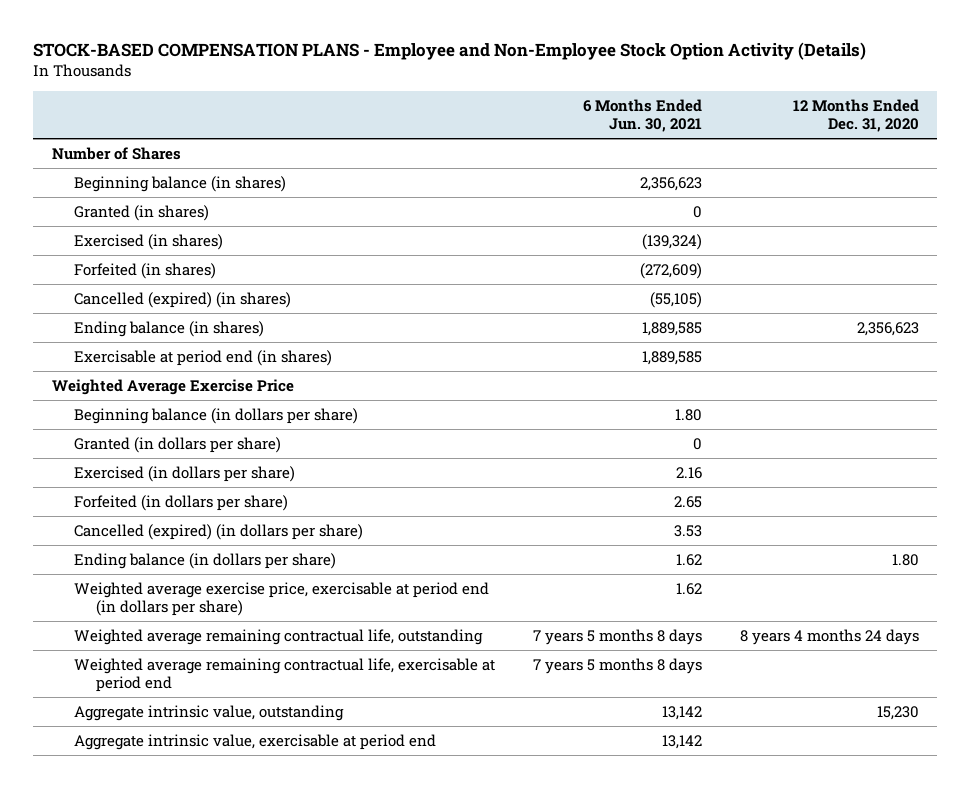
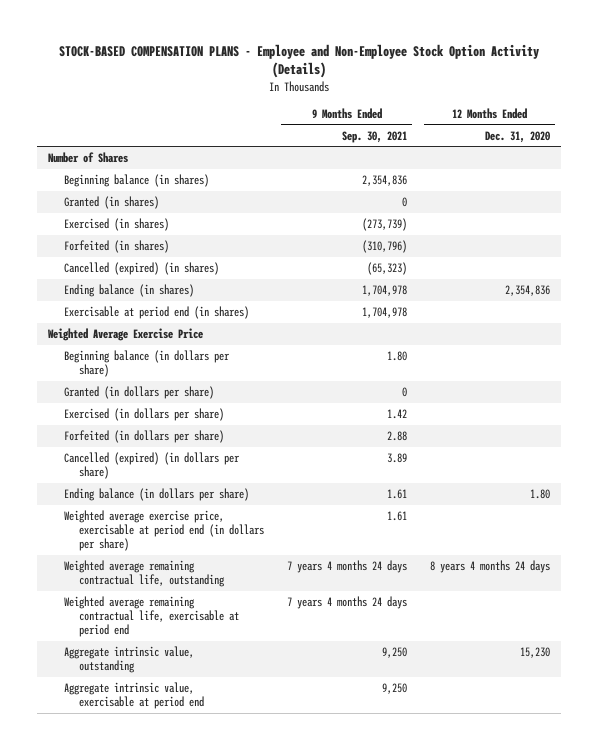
- | 6 Months Ended Jun. 30, 2021 | 12 Months Ended Dec. 31, 2020
+ | 9 Months Ended Sep. 30, 2021 | 12 Months Ended Dec. 31, 2020
- Ending balance (in shares) | 1,889,585 | 2,356,623
+ Ending balance (in shares) | 1,704,978 | 2,354,836

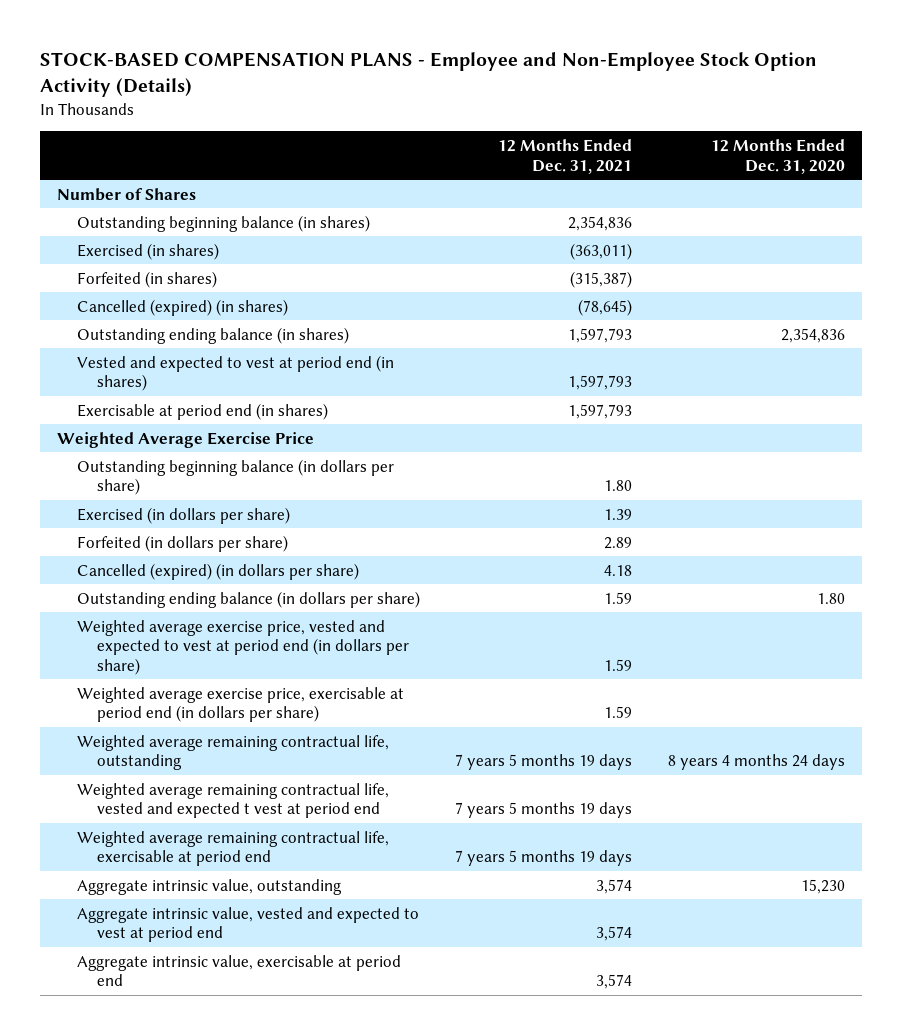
- | 9 Months Ended Sep. 30, 2021 | 12 Months Ended Dec. 31, 2020
+ | 12 Months Ended Dec. 31, 2021 | 12 Months Ended Dec. 31, 2020
- Beginning balance (in shares) | 2,354,836 |
- Granted (in shares) | 0 |
+ Outstanding beginning balance (in shares) | 2,354,836 |
- Ending balance (in shares) | 1,704,978 | 2,354,836
+ Outstanding ending balance (in shares) | 1,597,793 | 2,354,836
+ Vested and expected to vest at period end (in shares) | 1,597,793 |
- Beginning balance (in dollars per share) | 1.80 |
- Granted (in dollars per share) | 0 |
+ Outstanding beginning balance (in dollars per share) | 1.80 |
- Ending balance (in dollars per share) | 1.61 | 1.80
+ Outstanding ending balance (in dollars per share) | 1.59 | 1.80
+ Weighted average exercise price, vested and expected to vest at period end (in dollars per share) | 1.59 |
+ Weighted average remaining contractual life, vested and expected t vest at period end | 7 years 5 months 19 days |
+ Aggregate intrinsic value, vested and expected to vest at period end | 3,574 |

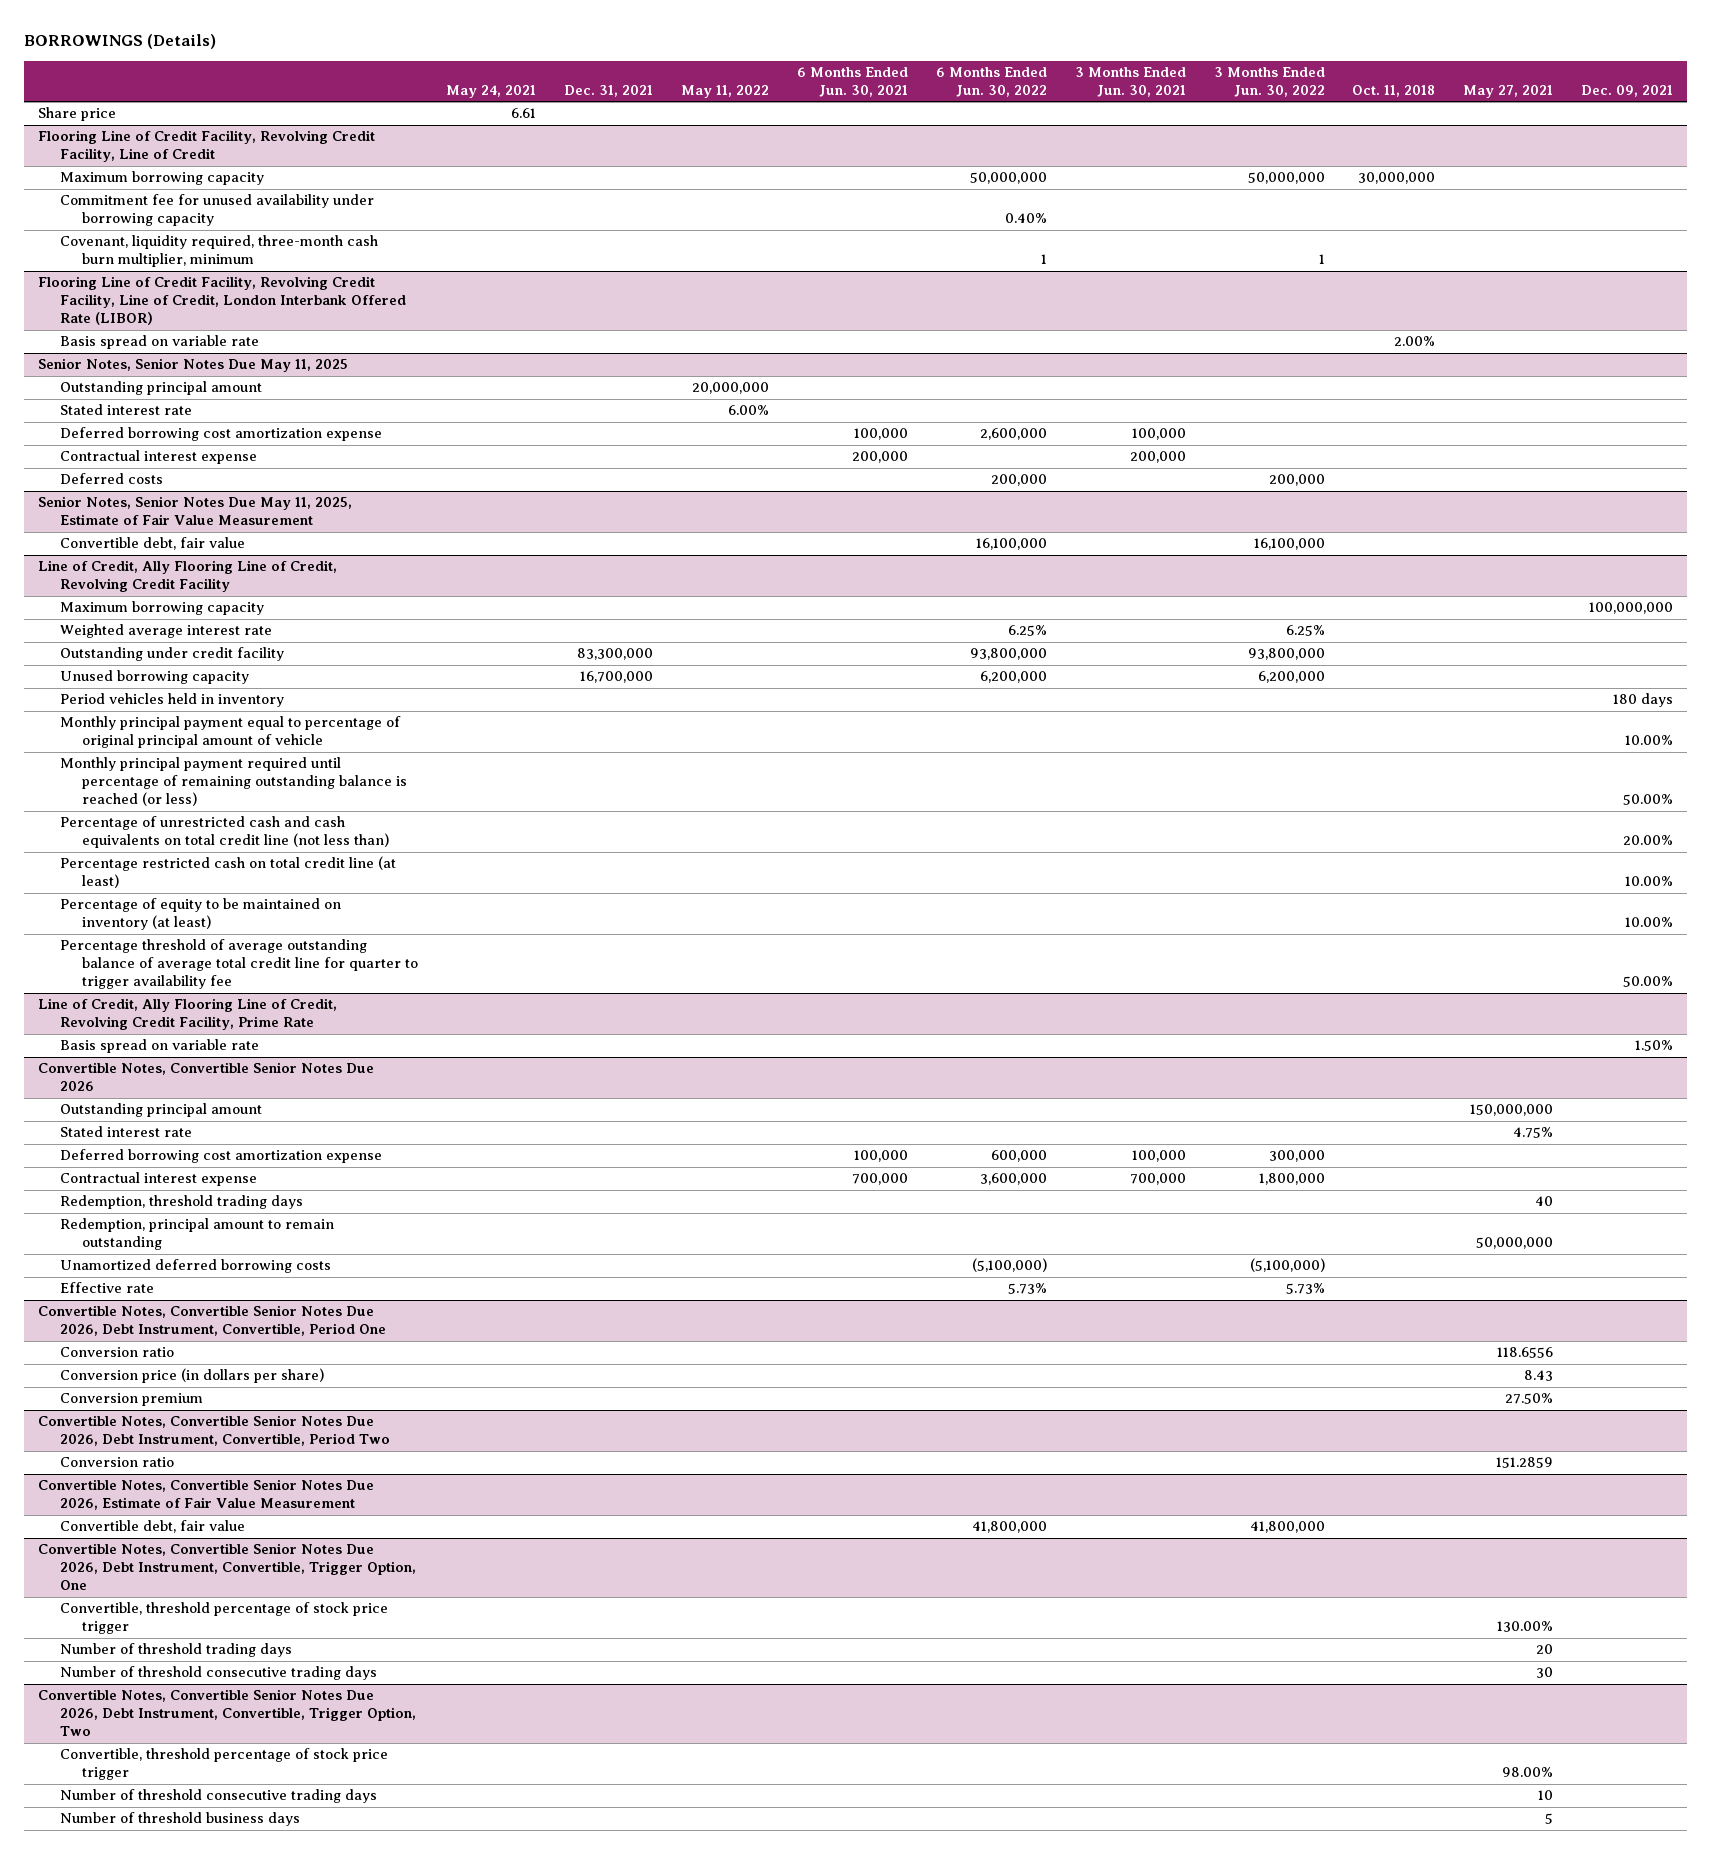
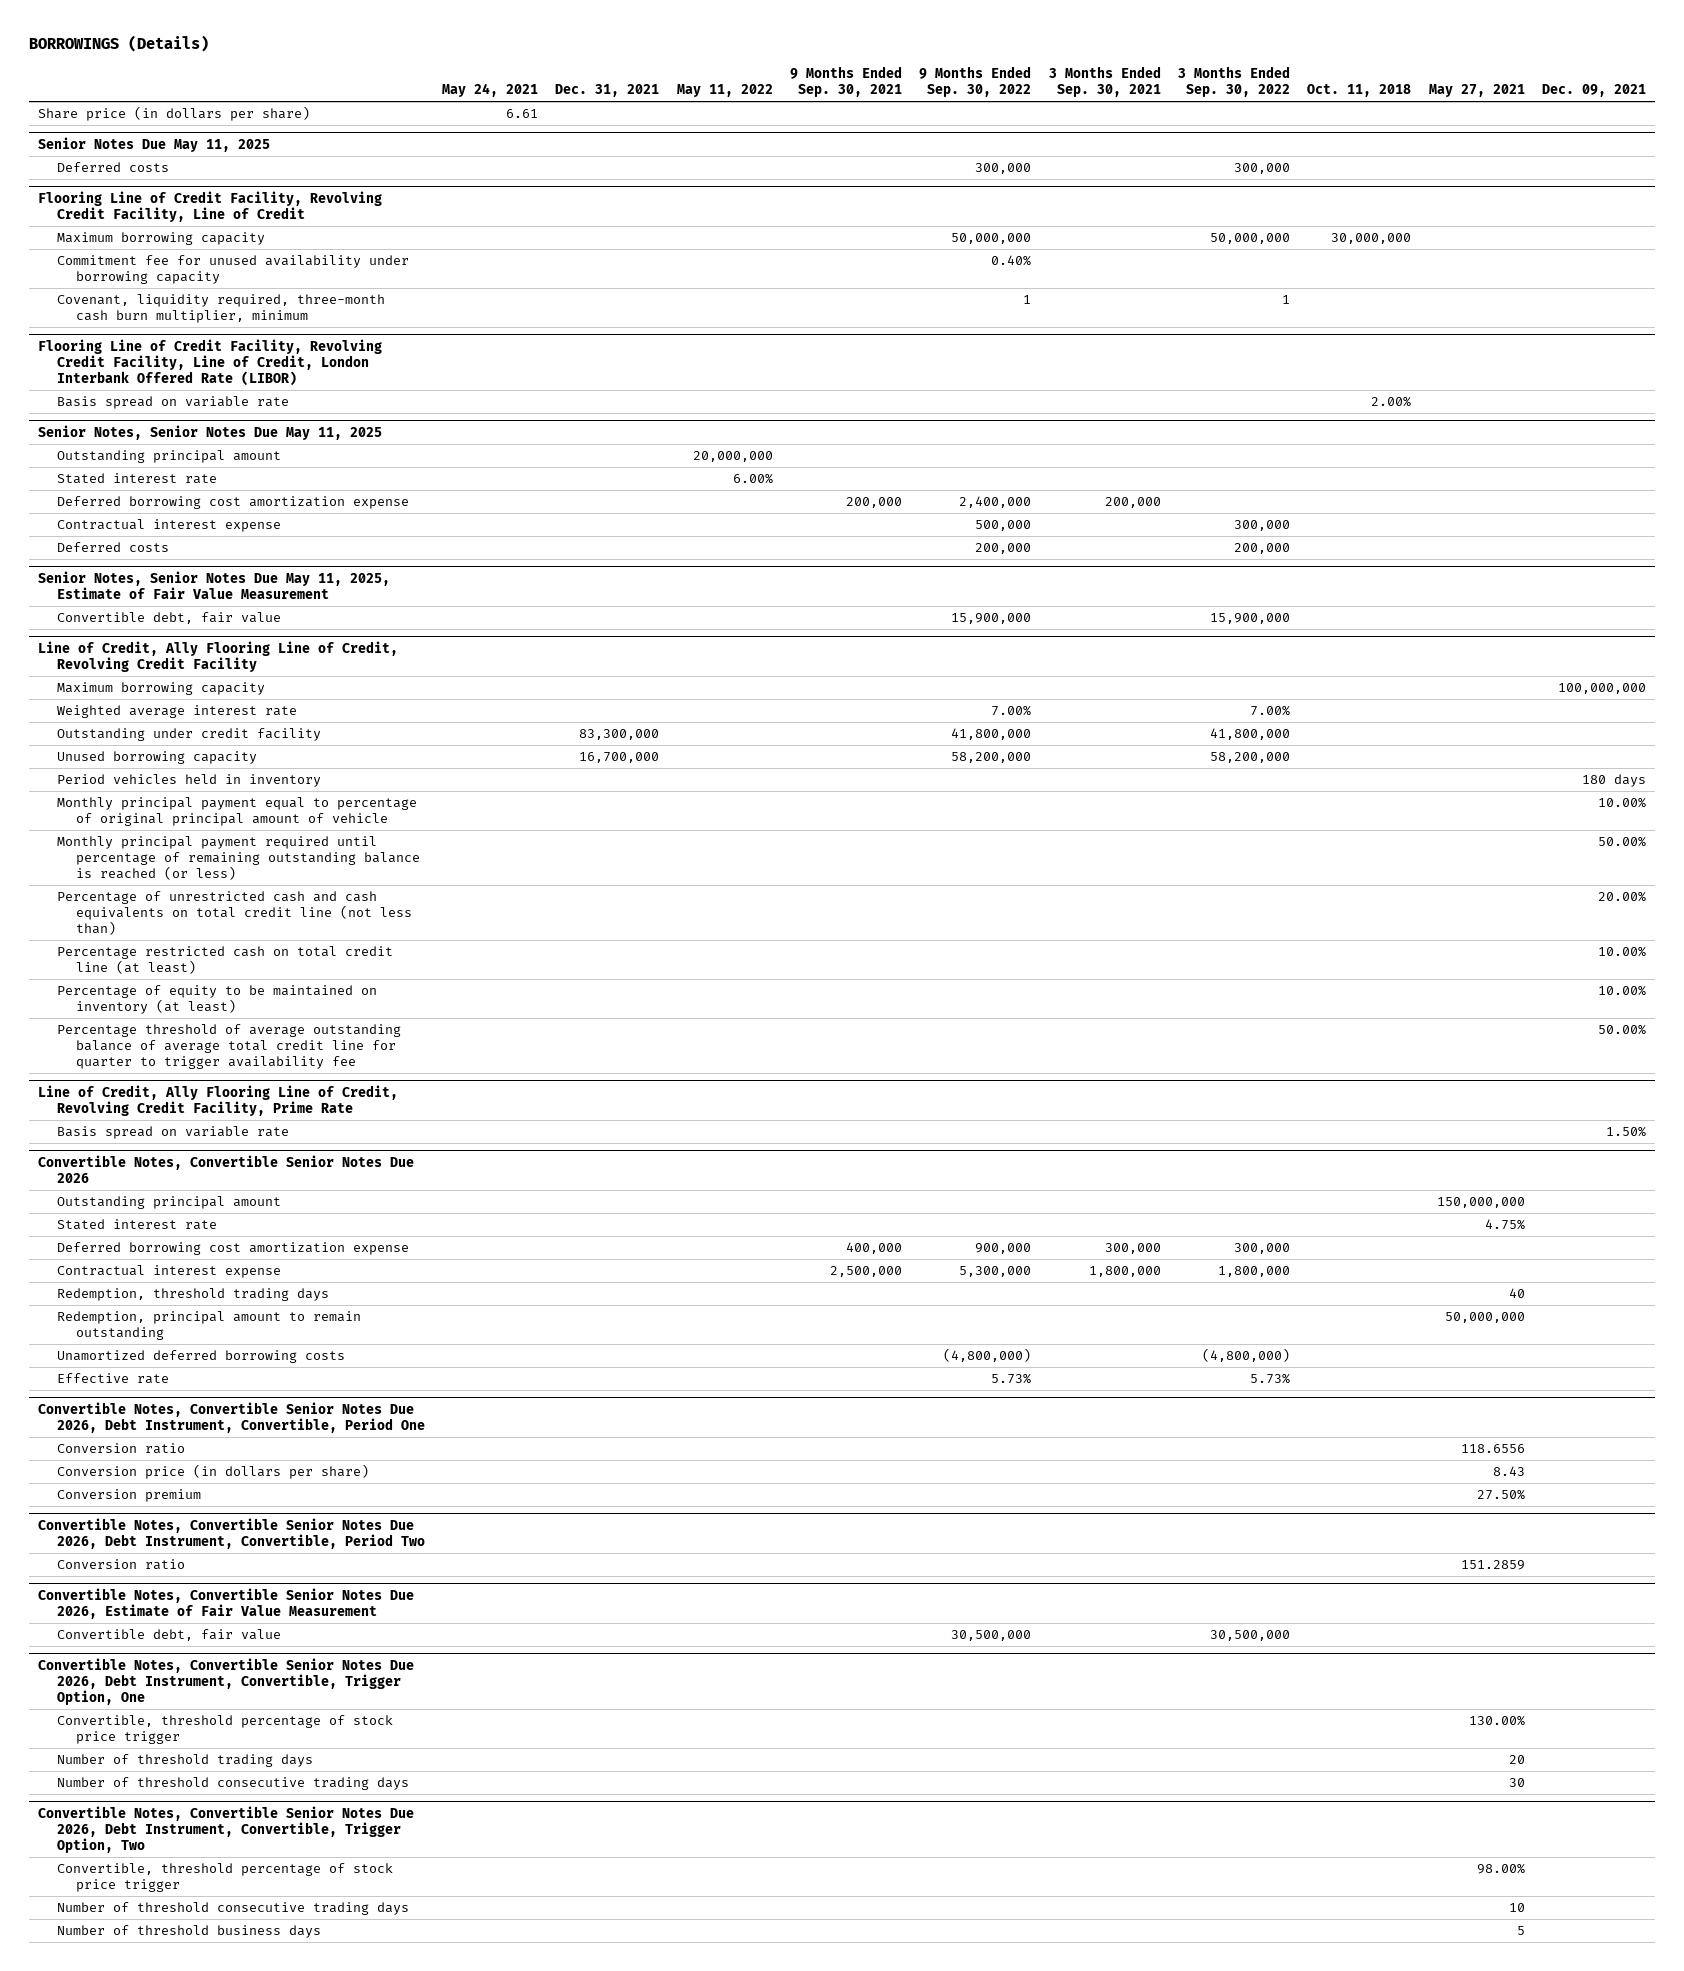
- | May 24, 2021 | Dec. 31, 2021 | May 11, 2022 | 6 Months Ended Jun. 30, 2021 | 6 Months Ended Jun. 30, 2022 | 3 Months Ended Jun. 30, 2021 | 3 Months Ended Jun. 30, 2022 | Oct. 11, 2018 | May 27, 2021 | Dec. 09, 2021
+ | May 24, 2021 | Dec. 31, 2021 | May 11, 2022 | 9 Months Ended Sep. 30, 2021 | 9 Months Ended Sep. 30, 2022 | 3 Months Ended Sep. 30, 2021 | 3 Months Ended Sep. 30, 2022 | Oct. 11, 2018 | May 27, 2021 | Dec. 09, 2021
- Share price | 6.61 | | | | | | | | |
+ Share price (in dollars per share) | 6.61 | | | | | | | | |
+ Senior Notes Due May 11, 2025
+ Deferred costs | | | | | 300,000 | | 300,000 | | |

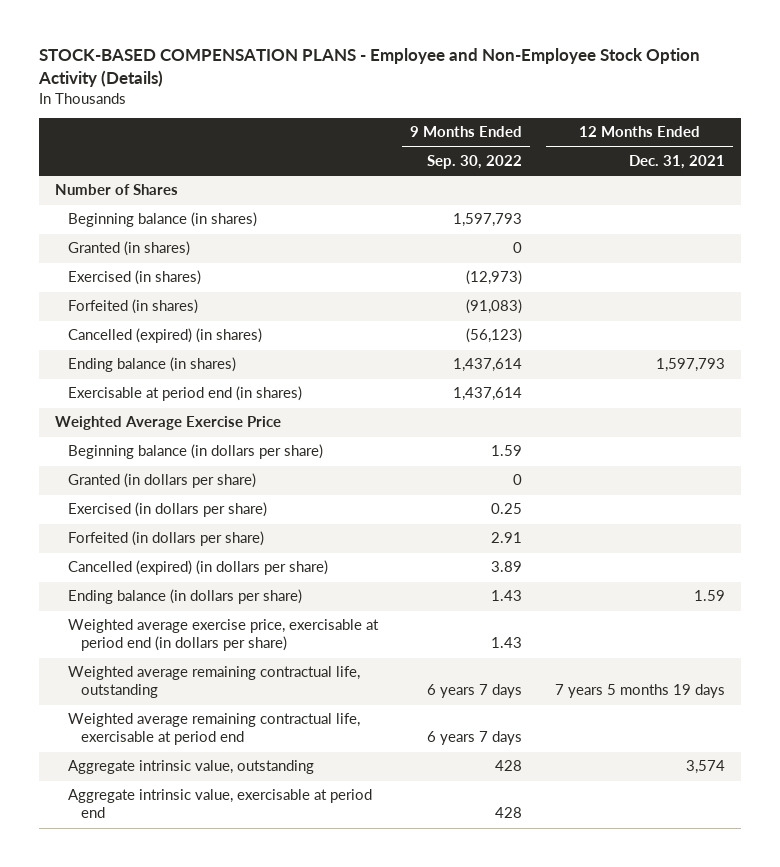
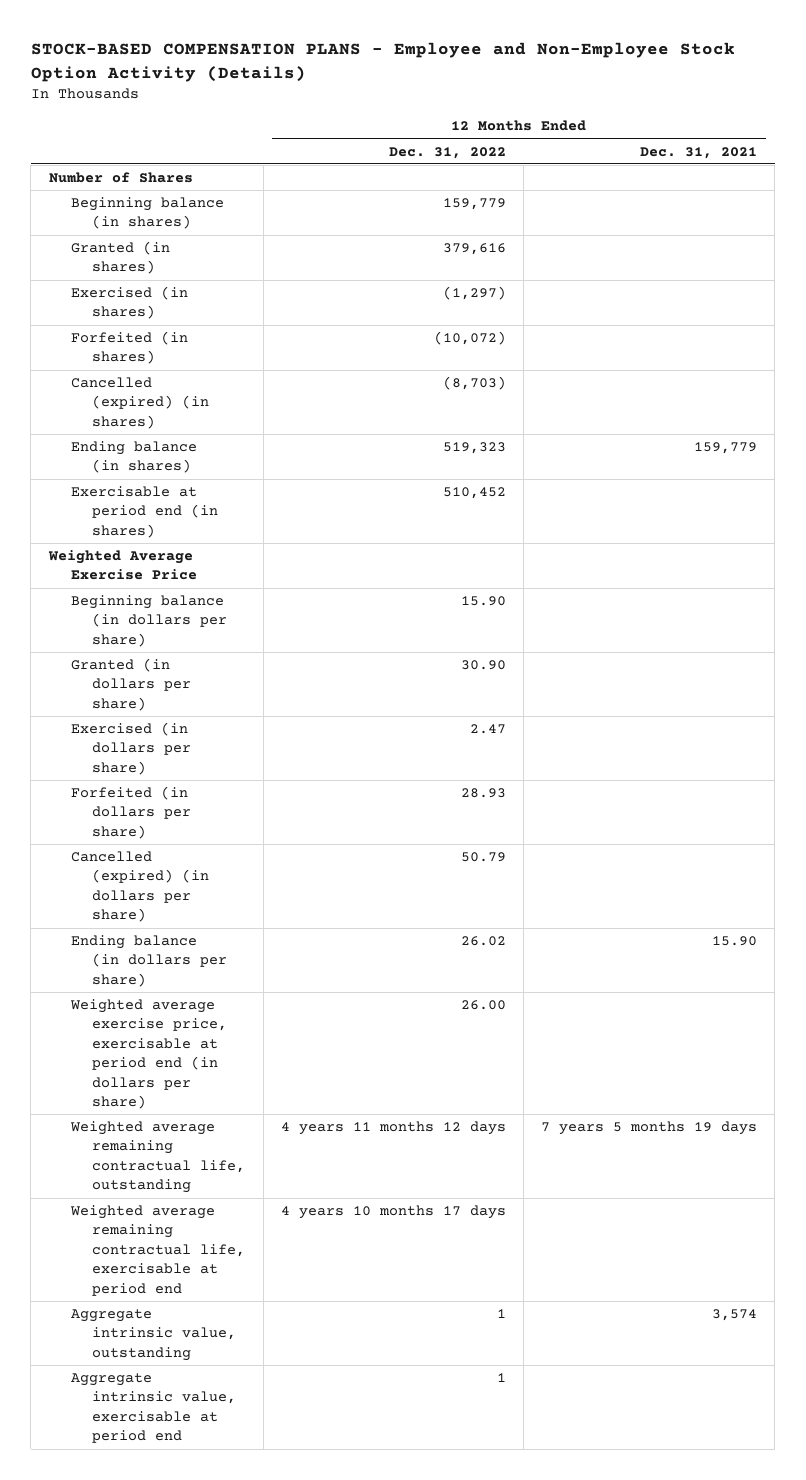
- | 9 Months Ended Sep. 30, 2022 | 12 Months Ended Dec. 31, 2021
+ | 12 Months Ended Dec. 31, 2022 | 12 Months Ended Dec. 31, 2021
- Ending balance (in shares) | 1,437,614 | 1,597,793
+ Ending balance (in shares) | 519,323 | 159,779
- Ending balance (in dollars per share) | 1.43 | 1.59
+ Ending balance (in dollars per share) | 26.02 | 15.90

